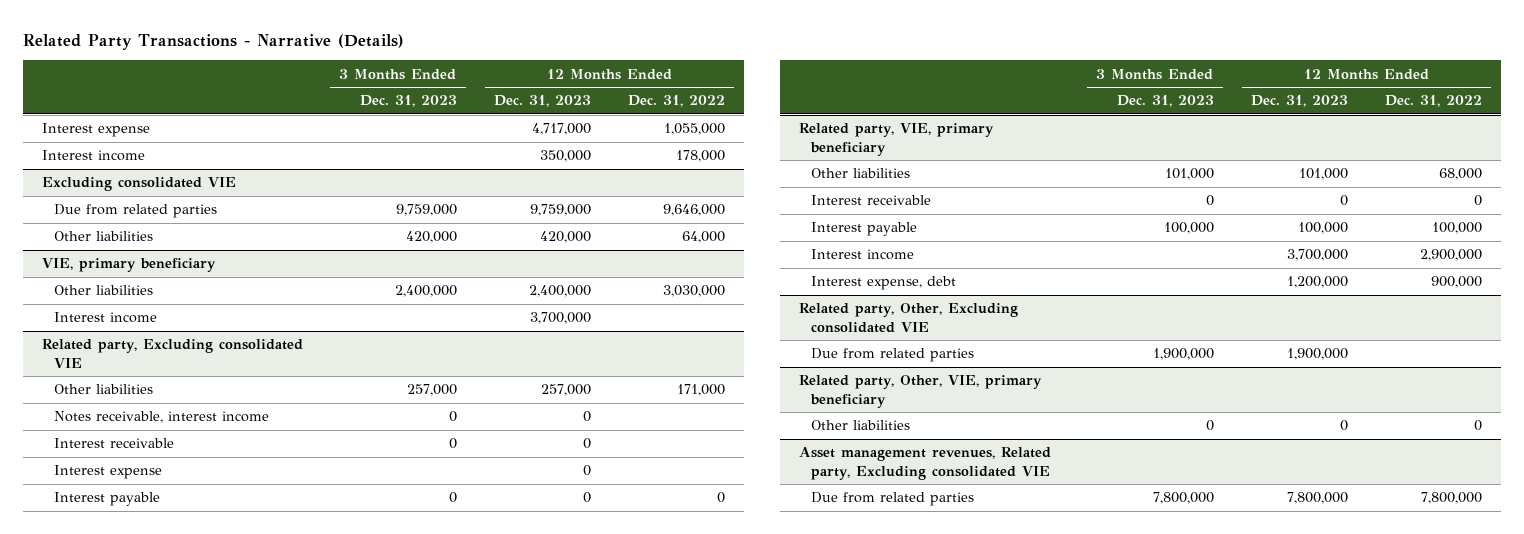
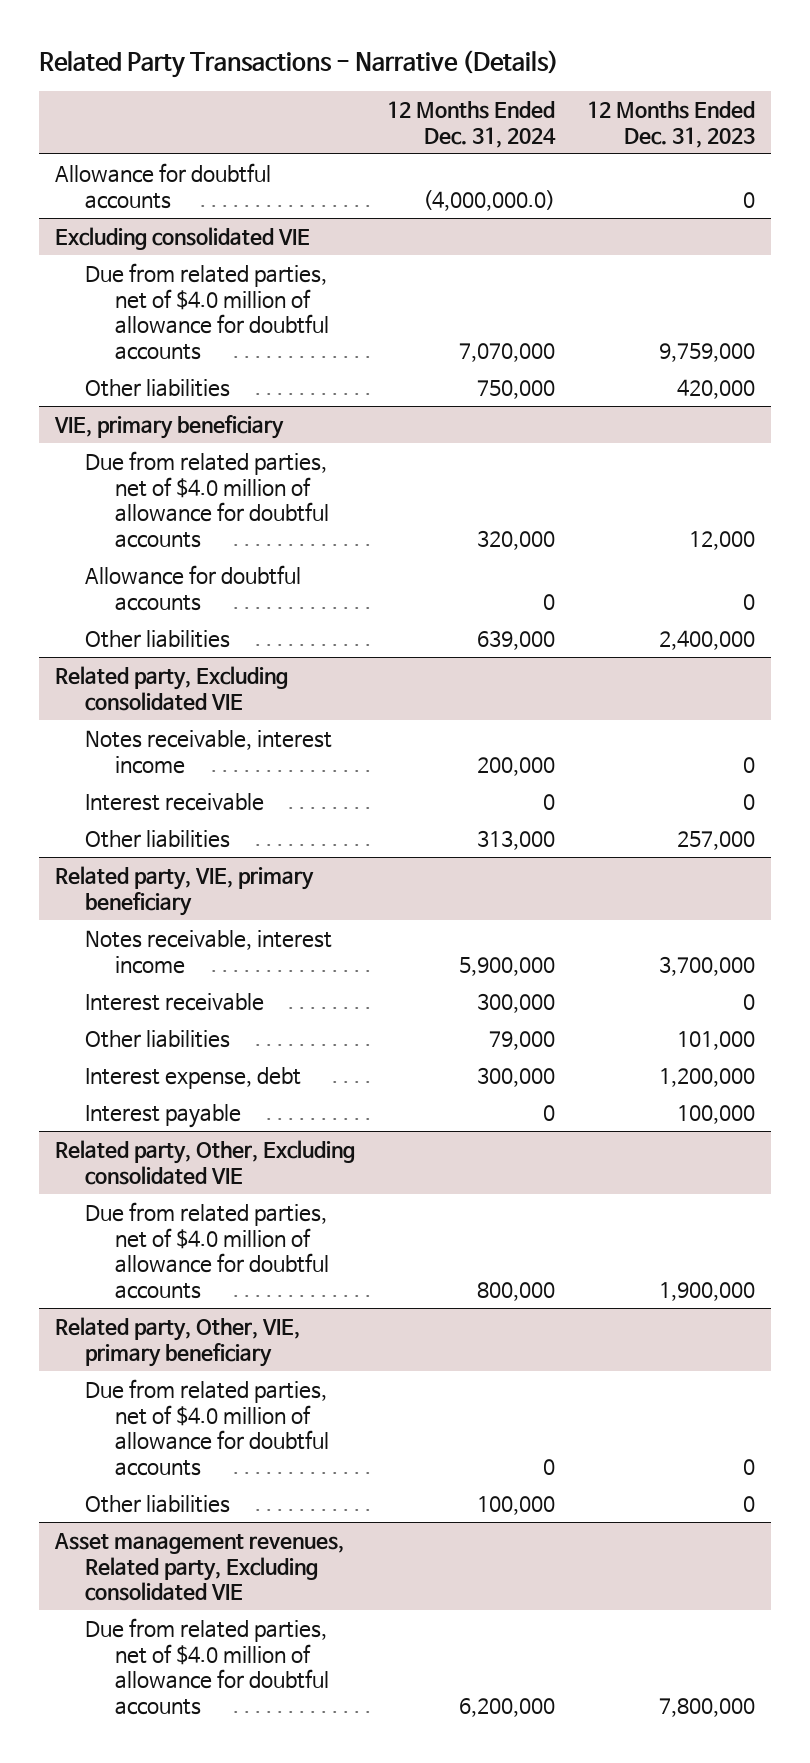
- | 3 Months Ended Dec. 31, 2023 | 12 Months Ended Dec. 31, 2023 | 12 Months Ended Dec. 31, 2022
+ | 12 Months Ended Dec. 31, 2024 | 12 Months Ended Dec. 31, 2023
- Interest expense | | 4,717,000 | 1,055,000
- Interest income | | 350,000 | 178,000
+ Allowance for doubtful accounts | (4,000,000.0) | 0
@ Excluding consolidated VIE
- Due from related parties | 9,759,000 | 9,759,000 | 9,646,000
+ Due from related parties, net of $4.0 million of allowance for doubtful accounts | 7,070,000 | 9,759,000
@ VIE, primary beneficiary
+ Due from related parties, net of $4.0 million of allowance for doubtful accounts | 320,000 | 12,000
+ Allowance for doubtful accounts | 0 | 0
- Interest income | | 3,700,000 |
@ Related party, Excluding consolidated VIE
- Interest expense | | 0 |
- Interest payable | 0 | 0 | 0
moved down: Other liabilities | 313,000 | 257,000
@ Related party, VIE, primary beneficiary
+ Notes receivable, interest income | 5,900,000 | 3,700,000
- Interest income | | 3,700,000 | 2,900,000
moved down: Other liabilities | 79,000 | 101,000
moved down: Interest payable | 0 | 100,000
@ Related party, Other, Excluding consolidated VIE
- Due from related parties | 1,900,000 | 1,900,000 |
+ Due from related parties, net of $4.0 million of allowance for doubtful accounts | 800,000 | 1,900,000
@ Related party, Other, VIE, primary beneficiary
+ Due from related parties, net of $4.0 million of allowance for doubtful accounts | 0 | 0
@ Asset management revenues, Related party, Excluding consolidated VIE
- Due from related parties | 7,800,000 | 7,800,000 | 7,800,000
+ Due from related parties, net of $4.0 million of allowance for doubtful accounts | 6,200,000 | 7,800,000

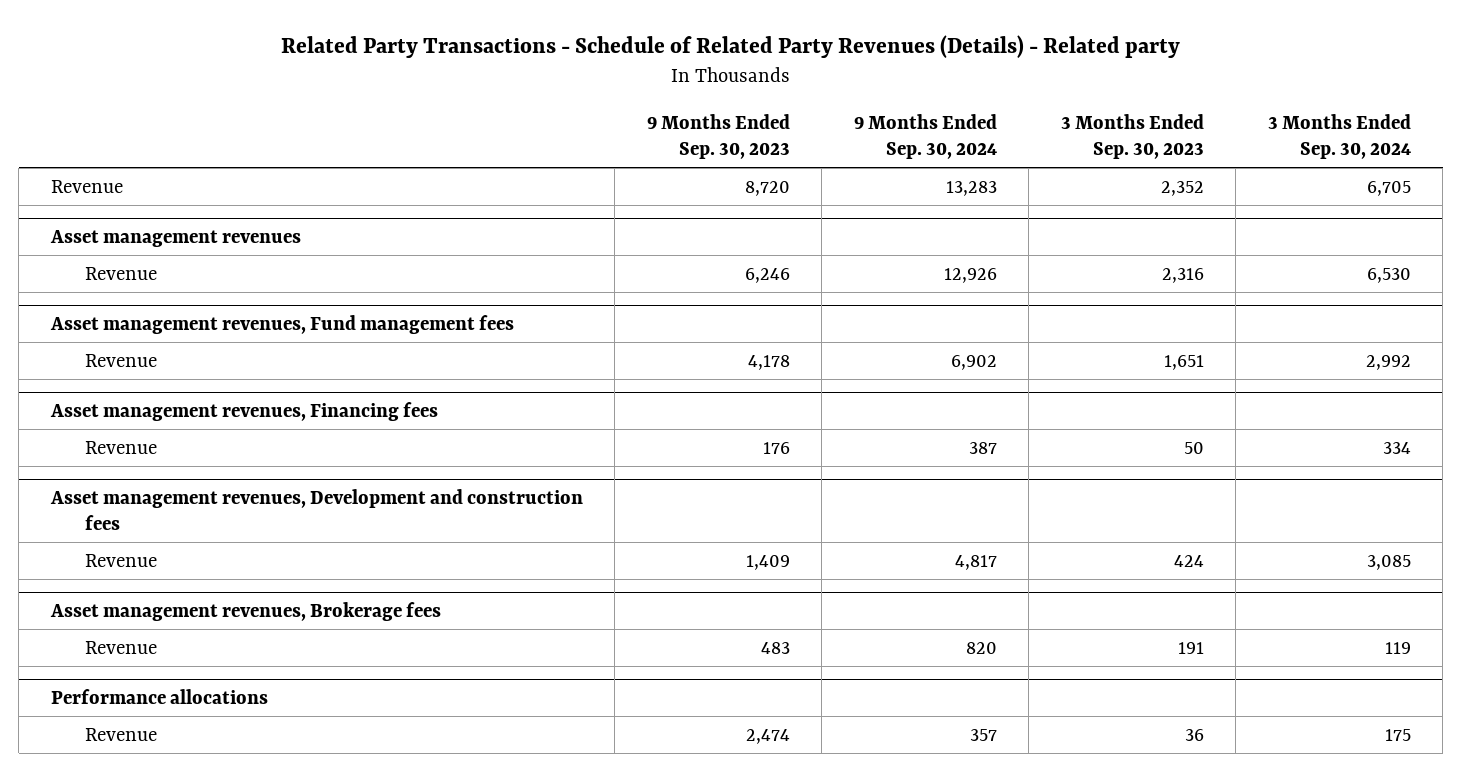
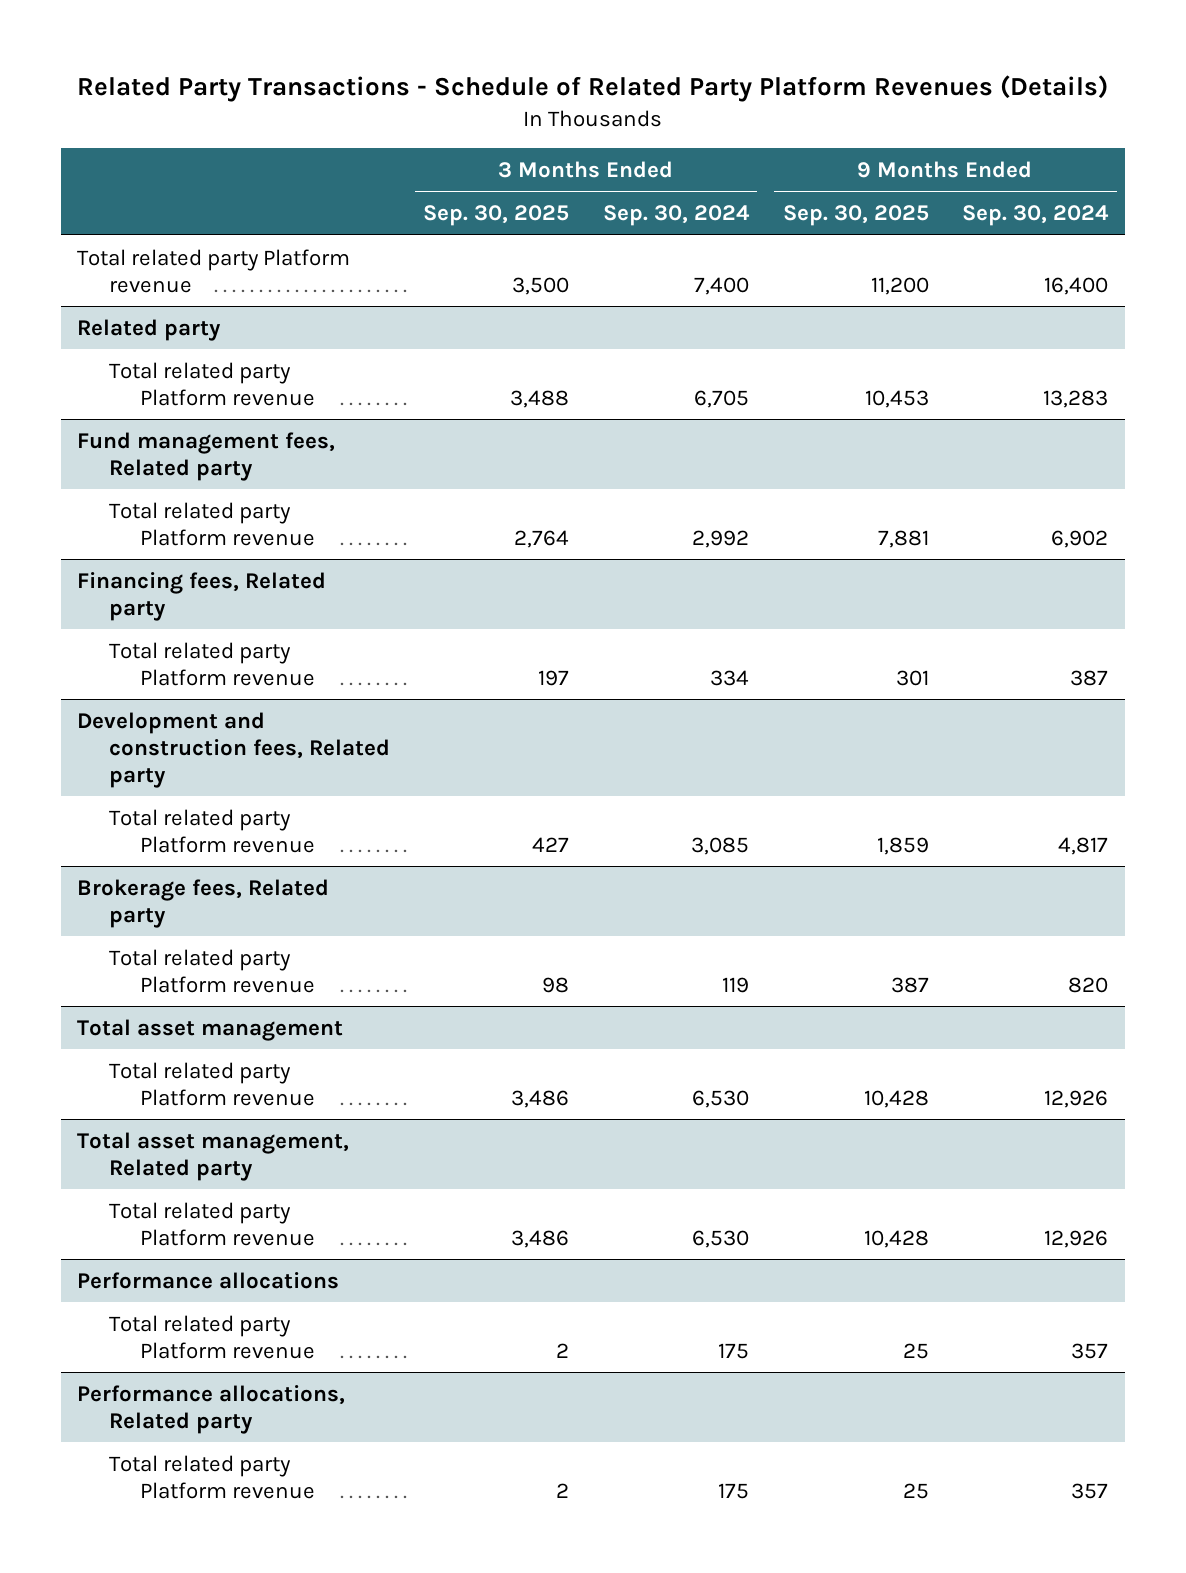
- Related Party Transactions - Schedule of Related Party Revenues (Details) - Related party
+ Related Party Transactions - Schedule of Related Party Platform Revenues (Details)
- | 9 Months Ended Sep. 30, 2023 | 9 Months Ended Sep. 30, 2024 | 3 Months Ended Sep. 30, 2023 | 3 Months Ended Sep. 30, 2024
+ | 3 Months Ended Sep. 30, 2025 | 3 Months Ended Sep. 30, 2024 | 9 Months Ended Sep. 30, 2025 | 9 Months Ended Sep. 30, 2024
- Revenue | 8,720 | 13,283 | 2,352 | 6,705
- Asset management revenues
- Revenue | 6,246 | 12,926 | 2,316 | 6,530
- Asset management revenues, Fund management fees
- Revenue | 4,178 | 6,902 | 1,651 | 2,992
- Asset management revenues, Financing fees
- Revenue | 176 | 387 | 50 | 334
- Asset management revenues, Development and construction fees
- Revenue | 1,409 | 4,817 | 424 | 3,085
- Asset management revenues, Brokerage fees
- Revenue | 483 | 820 | 191 | 119
+ Total related party Platform revenue | 3,500 | 7,400 | 11,200 | 16,400
+ Related party
+ Total related party Platform revenue | 3,488 | 6,705 | 10,453 | 13,283
+ Fund management fees, Related party
+ Total related party Platform revenue | 2,764 | 2,992 | 7,881 | 6,902
+ Financing fees, Related party
+ Total related party Platform revenue | 197 | 334 | 301 | 387
+ Development and construction fees, Related party
+ Total related party Platform revenue | 427 | 3,085 | 1,859 | 4,817
+ Brokerage fees, Related party
+ Total related party Platform revenue | 98 | 119 | 387 | 820
+ Total asset management
+ Total related party Platform revenue | 3,486 | 6,530 | 10,428 | 12,926
+ Total asset management, Related party
+ Total related party Platform revenue | 3,486 | 6,530 | 10,428 | 12,926
@ Performance allocations
- Revenue | 2,474 | 357 | 36 | 175
+ Total related party Platform revenue | 2 | 175 | 25 | 357
+ Performance allocations, Related party
+ Total related party Platform revenue | 2 | 175 | 25 | 357

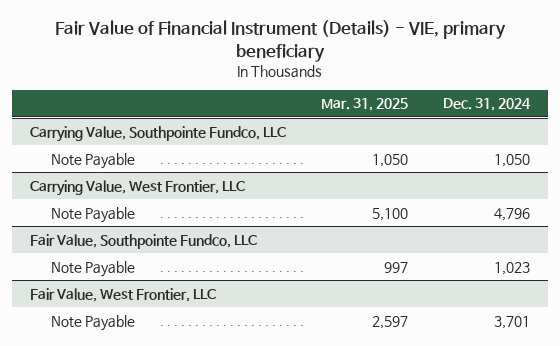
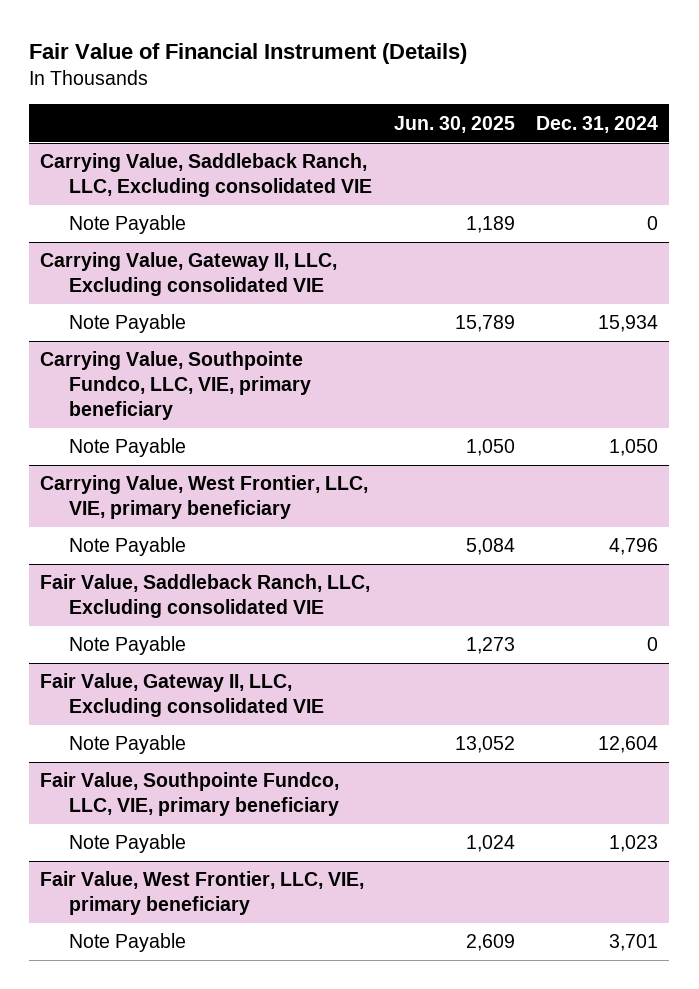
- Fair Value of Financial Instrument (Details) - VIE, primary beneficiary
+ Fair Value of Financial Instrument (Details)
- | Mar. 31, 2025 | Dec. 31, 2024
+ | Jun. 30, 2025 | Dec. 31, 2024
- Carrying Value, Southpointe Fundco, LLC
+ Carrying Value, Saddleback Ranch, LLC, Excluding consolidated VIE
+ Note Payable | 1,189 | 0
+ Carrying Value, Gateway II, LLC, Excluding consolidated VIE
+ Note Payable | 15,789 | 15,934
+ Carrying Value, Southpointe Fundco, LLC, VIE, primary beneficiary
- Carrying Value, West Frontier, LLC
+ Carrying Value, West Frontier, LLC, VIE, primary beneficiary
- Fair Value, Southpointe Fundco, LLC
+ Fair Value, Saddleback Ranch, LLC, Excluding consolidated VIE
+ Note Payable | 1,273 | 0
+ Fair Value, Gateway II, LLC, Excluding consolidated VIE
+ Note Payable | 13,052 | 12,604
+ Fair Value, Southpointe Fundco, LLC, VIE, primary beneficiary
- Fair Value, West Frontier, LLC
+ Fair Value, West Frontier, LLC, VIE, primary beneficiary

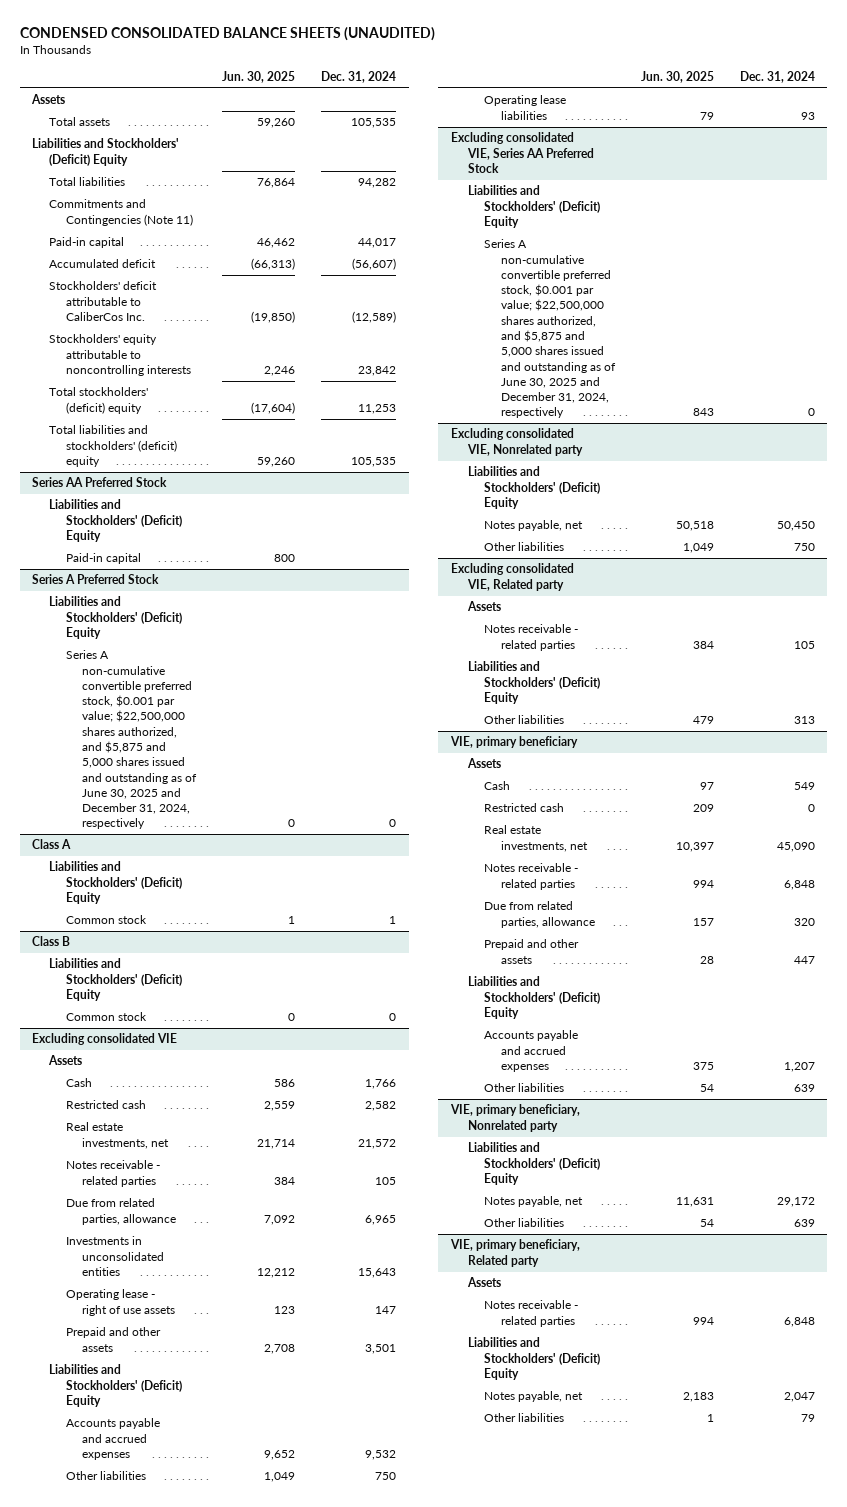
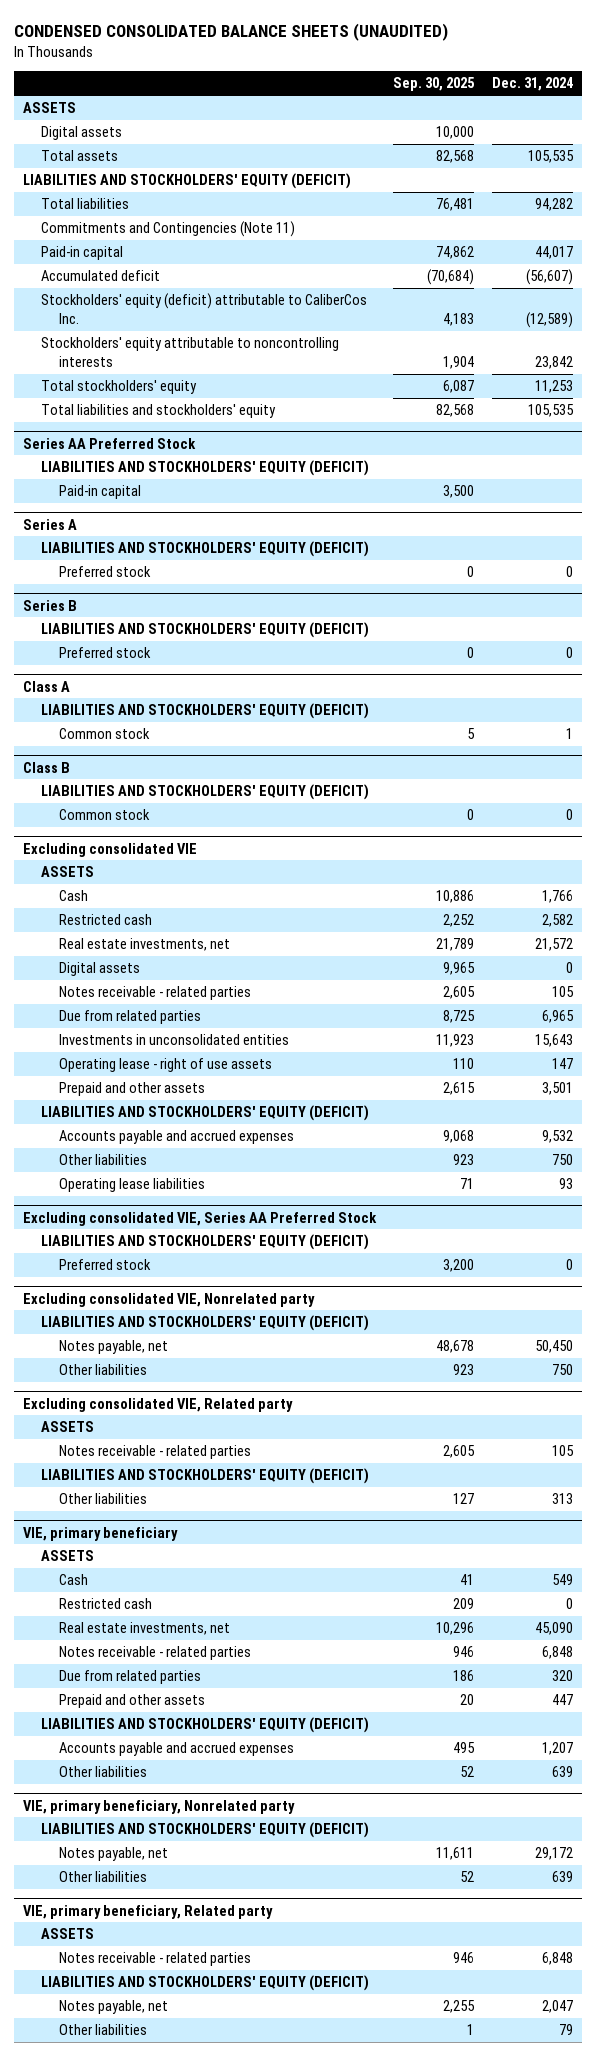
- | Jun. 30, 2025 | Dec. 31, 2024
+ | Sep. 30, 2025 | Dec. 31, 2024
- Assets
+ ASSETS
+ Digital assets | 10,000 |
- Liabilities and Stockholders' (Deficit) Equity
+ LIABILITIES AND STOCKHOLDERS' EQUITY (DEFICIT)
- Stockholders' deficit attributable to CaliberCos Inc. | (19,850) | (12,589)
+ Stockholders' equity (deficit) attributable to CaliberCos Inc. | 4,183 | (12,589)
- Total stockholders' (deficit) equity | (17,604) | 11,253
- Total liabilities and stockholders' (deficit) equity | 59,260 | 105,535
+ Total stockholders' equity | 6,087 | 11,253
+ Total liabilities and stockholders' equity | 82,568 | 105,535
@ Series AA Preferred Stock
- Liabilities and Stockholders' (Deficit) Equity
+ LIABILITIES AND STOCKHOLDERS' EQUITY (DEFICIT)
- Series A Preferred Stock
- Liabilities and Stockholders' (Deficit) Equity
- Series A non-cumulative convertible preferred stock, $0.001 par value; $22,500,000 shares authorized, and $5,875 and 5,000 shares issued and outstanding as of June 30, 2025 and December 31, 2024, respectively | 0 | 0
+ Series A
+ LIABILITIES AND STOCKHOLDERS' EQUITY (DEFICIT)
+ Preferred stock | 0 | 0
+ Series B
+ LIABILITIES AND STOCKHOLDERS' EQUITY (DEFICIT)
+ Preferred stock | 0 | 0
@ Class A
- Liabilities and Stockholders' (Deficit) Equity
+ LIABILITIES AND STOCKHOLDERS' EQUITY (DEFICIT)
@ Class B
- Liabilities and Stockholders' (Deficit) Equity
+ LIABILITIES AND STOCKHOLDERS' EQUITY (DEFICIT)
@ Excluding consolidated VIE
- Assets
+ ASSETS
+ Digital assets | 9,965 | 0
- Due from related parties, allowance | 7,092 | 6,965
+ Due from related parties | 8,725 | 6,965
- Liabilities and Stockholders' (Deficit) Equity
+ LIABILITIES AND STOCKHOLDERS' EQUITY (DEFICIT)
@ Excluding consolidated VIE, Series AA Preferred Stock
- Liabilities and Stockholders' (Deficit) Equity
- Series A non-cumulative convertible preferred stock, $0.001 par value; $22,500,000 shares authorized, and $5,875 and 5,000 shares issued and outstanding as of June 30, 2025 and December 31, 2024, respectively | 843 | 0
+ LIABILITIES AND STOCKHOLDERS' EQUITY (DEFICIT)
+ Preferred stock | 3,200 | 0
@ Excluding consolidated VIE, Nonrelated party
- Liabilities and Stockholders' (Deficit) Equity
+ LIABILITIES AND STOCKHOLDERS' EQUITY (DEFICIT)
@ Excluding consolidated VIE, Related party
- Assets
+ ASSETS
- Liabilities and Stockholders' (Deficit) Equity
+ LIABILITIES AND STOCKHOLDERS' EQUITY (DEFICIT)
@ VIE, primary beneficiary
- Assets
+ ASSETS
- Due from related parties, allowance | 157 | 320
+ Due from related parties | 186 | 320
- Liabilities and Stockholders' (Deficit) Equity
+ LIABILITIES AND STOCKHOLDERS' EQUITY (DEFICIT)
@ VIE, primary beneficiary, Nonrelated party
- Liabilities and Stockholders' (Deficit) Equity
+ LIABILITIES AND STOCKHOLDERS' EQUITY (DEFICIT)
@ VIE, primary beneficiary, Related party
- Assets
+ ASSETS
- Liabilities and Stockholders' (Deficit) Equity
+ LIABILITIES AND STOCKHOLDERS' EQUITY (DEFICIT)

